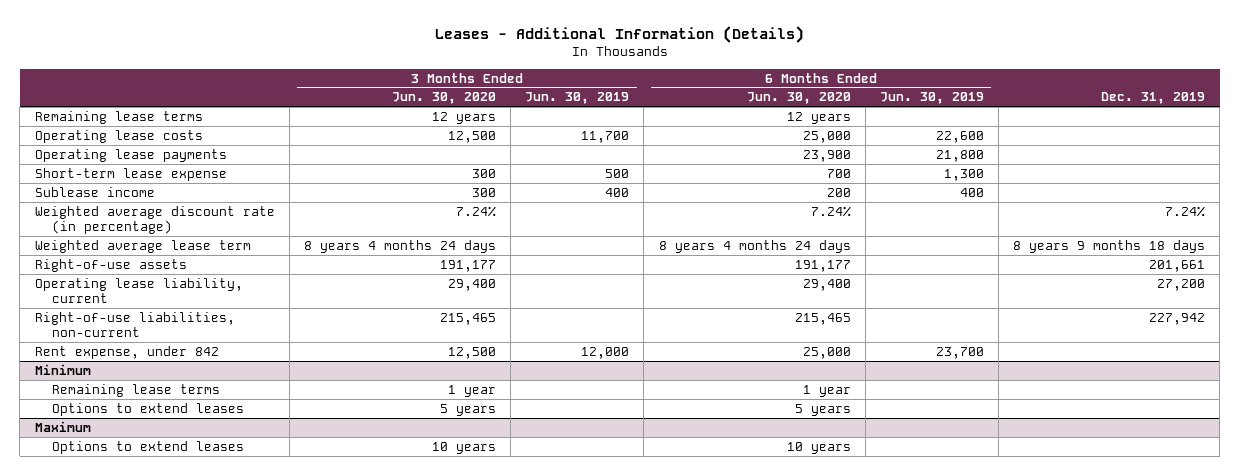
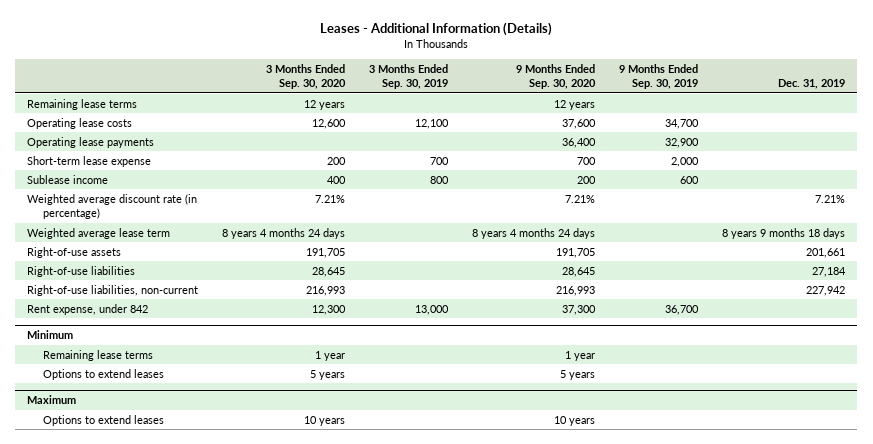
- | 3 Months Ended Jun. 30, 2020 | 3 Months Ended Jun. 30, 2019 | 6 Months Ended Jun. 30, 2020 | 6 Months Ended Jun. 30, 2019 | Dec. 31, 2019
+ | 3 Months Ended Sep. 30, 2020 | 3 Months Ended Sep. 30, 2019 | 9 Months Ended Sep. 30, 2020 | 9 Months Ended Sep. 30, 2019 | Dec. 31, 2019
- Weighted average discount rate (in percentage) | 7.24% | | 7.24% | | 7.24%
+ Weighted average discount rate (in percentage) | 7.21% | | 7.21% | | 7.21%
- Operating lease liability, current | 29,400 | | 29,400 | | 27,200
+ Right-of-use liabilities | 28,645 | | 28,645 | | 27,184

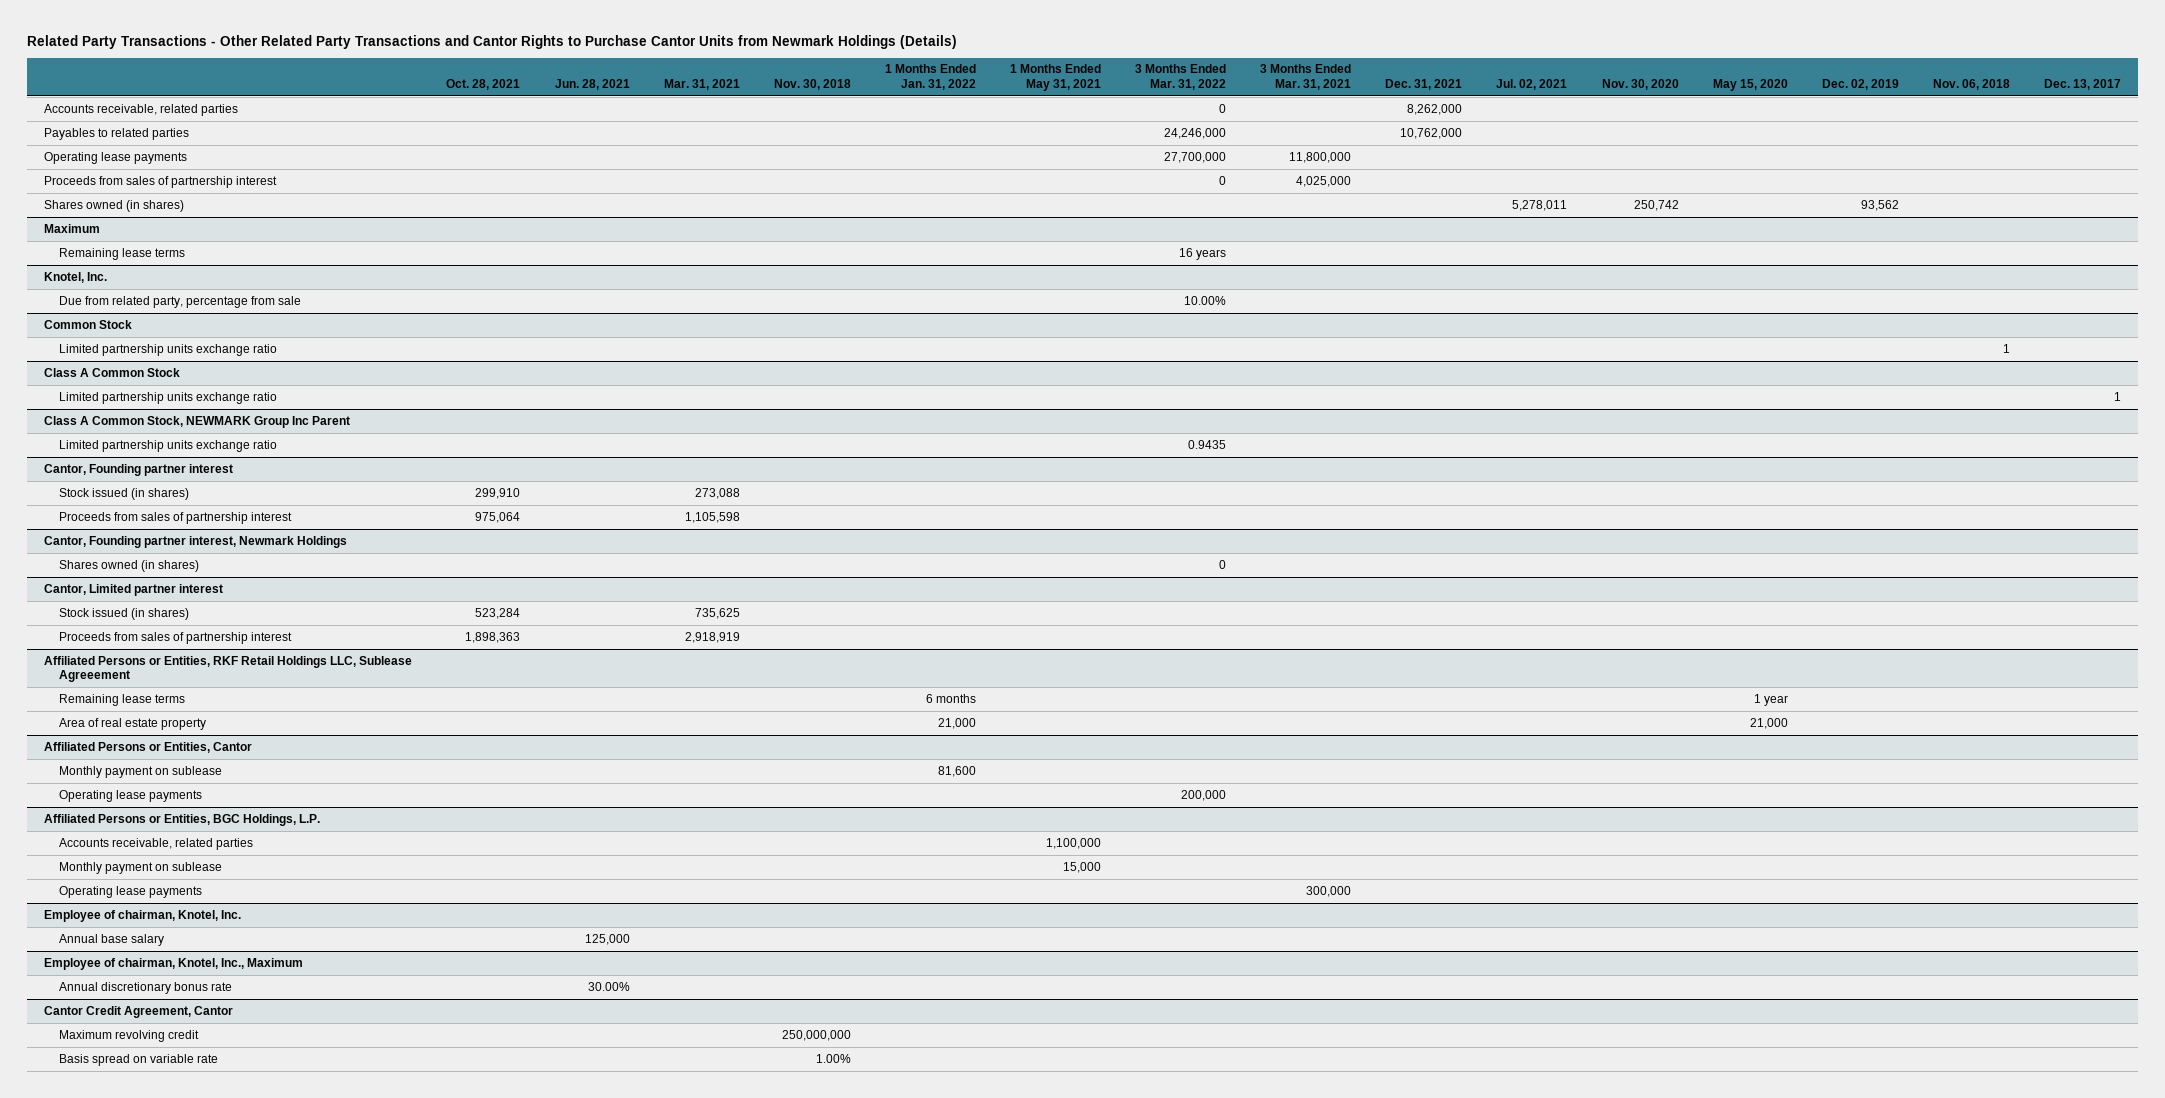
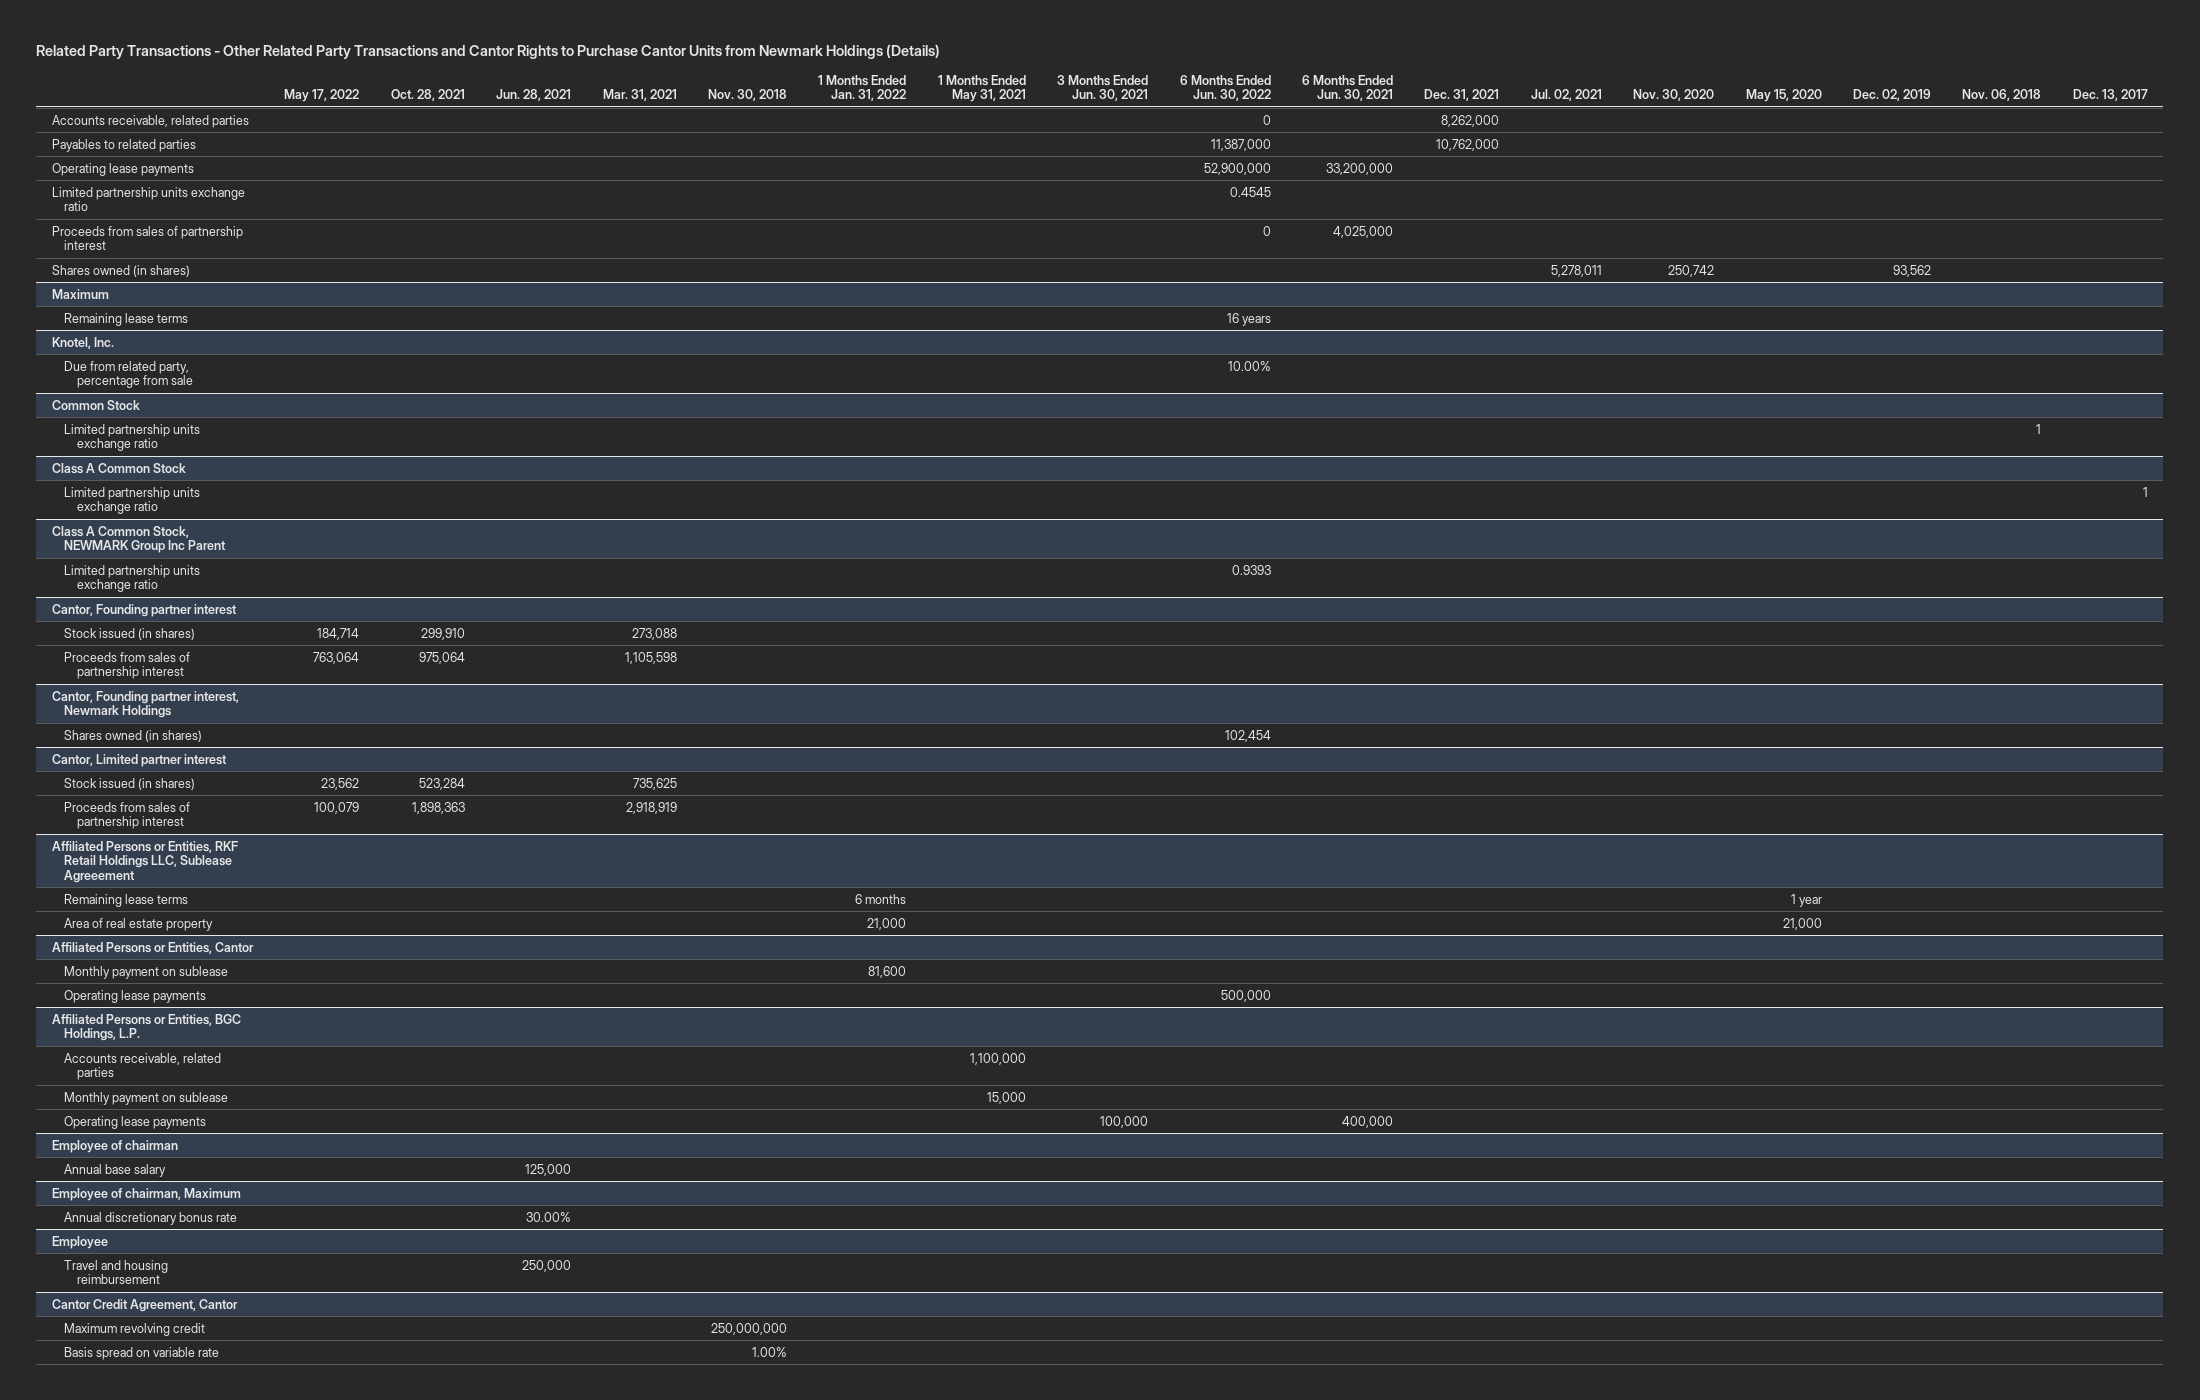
- | Oct. 28, 2021 | Jun. 28, 2021 | Mar. 31, 2021 | Nov. 30, 2018 | 1 Months Ended Jan. 31, 2022 | 1 Months Ended May 31, 2021 | 3 Months Ended Mar. 31, 2022 | 3 Months Ended Mar. 31, 2021 | Dec. 31, 2021 | Jul. 02, 2021 | Nov. 30, 2020 | May 15, 2020 | Dec. 02, 2019 | Nov. 06, 2018 | Dec. 13, 2017
+ | May 17, 2022 | Oct. 28, 2021 | Jun. 28, 2021 | Mar. 31, 2021 | Nov. 30, 2018 | 1 Months Ended Jan. 31, 2022 | 1 Months Ended May 31, 2021 | 3 Months Ended Jun. 30, 2021 | 6 Months Ended Jun. 30, 2022 | 6 Months Ended Jun. 30, 2021 | Dec. 31, 2021 | Jul. 02, 2021 | Nov. 30, 2020 | May 15, 2020 | Dec. 02, 2019 | Nov. 06, 2018 | Dec. 13, 2017
+ Limited partnership units exchange ratio | | | | | | | | | 0.4545 | | | | | | | |
- Employee of chairman, Knotel, Inc.
+ Employee of chairman
- Employee of chairman, Knotel, Inc., Maximum
+ Employee of chairman, Maximum
+ Employee
+ Travel and housing reimbursement | | | 250,000 | | | | | | | | | | | | | |

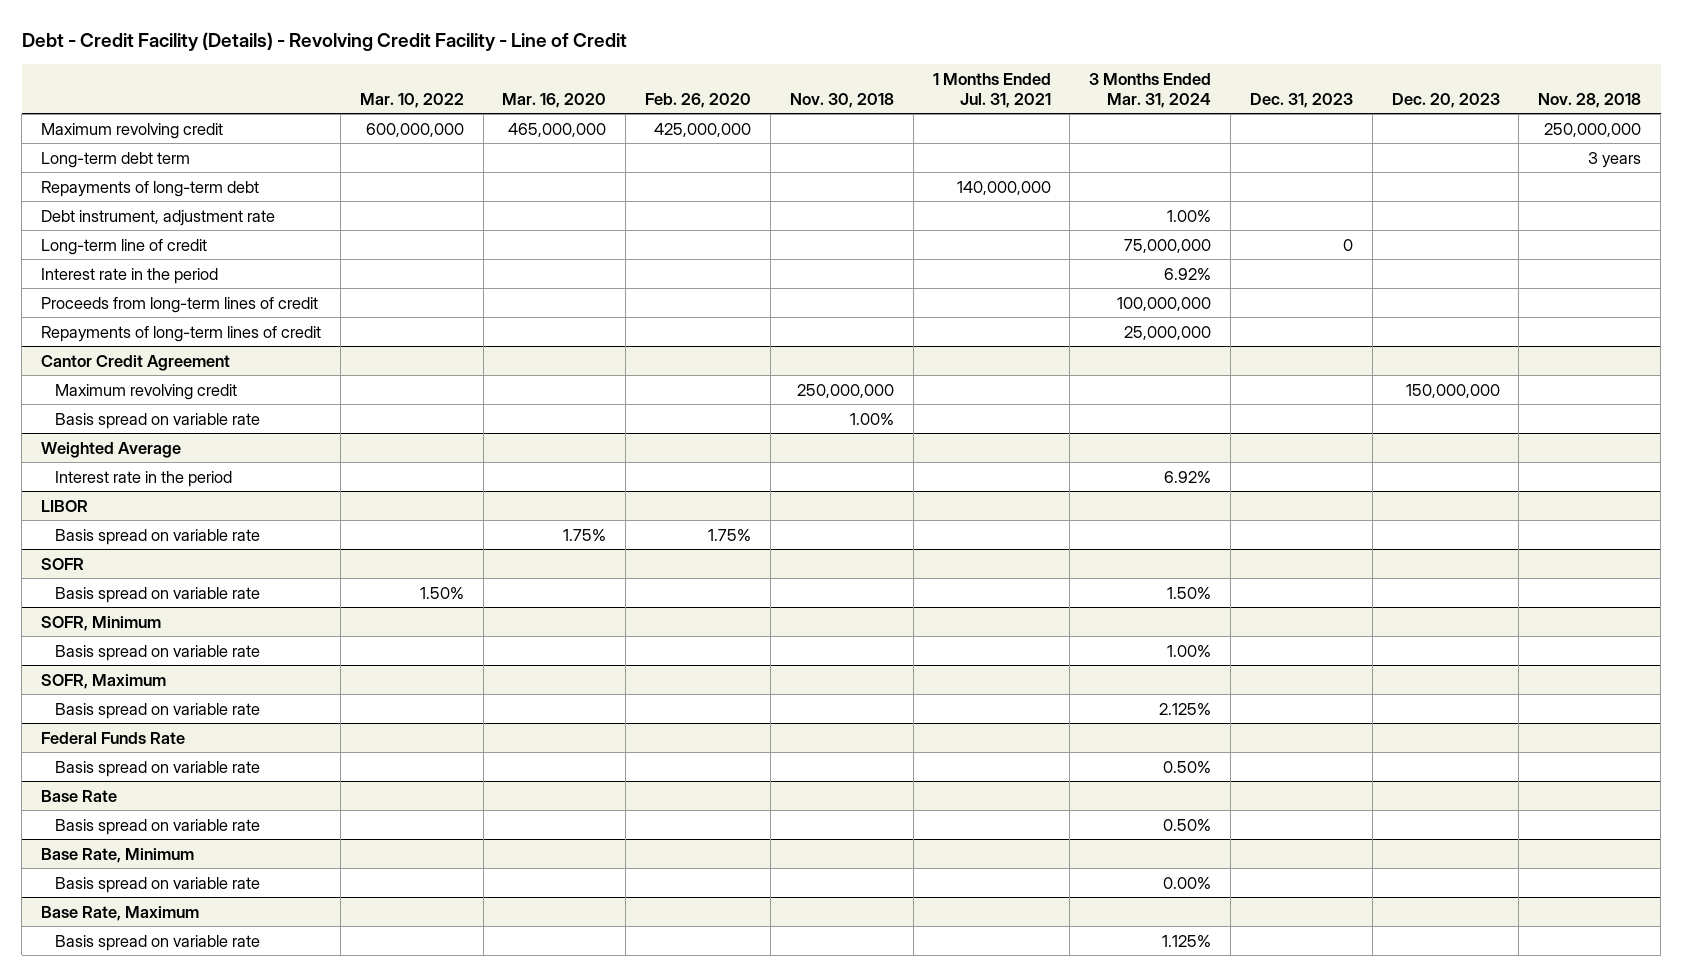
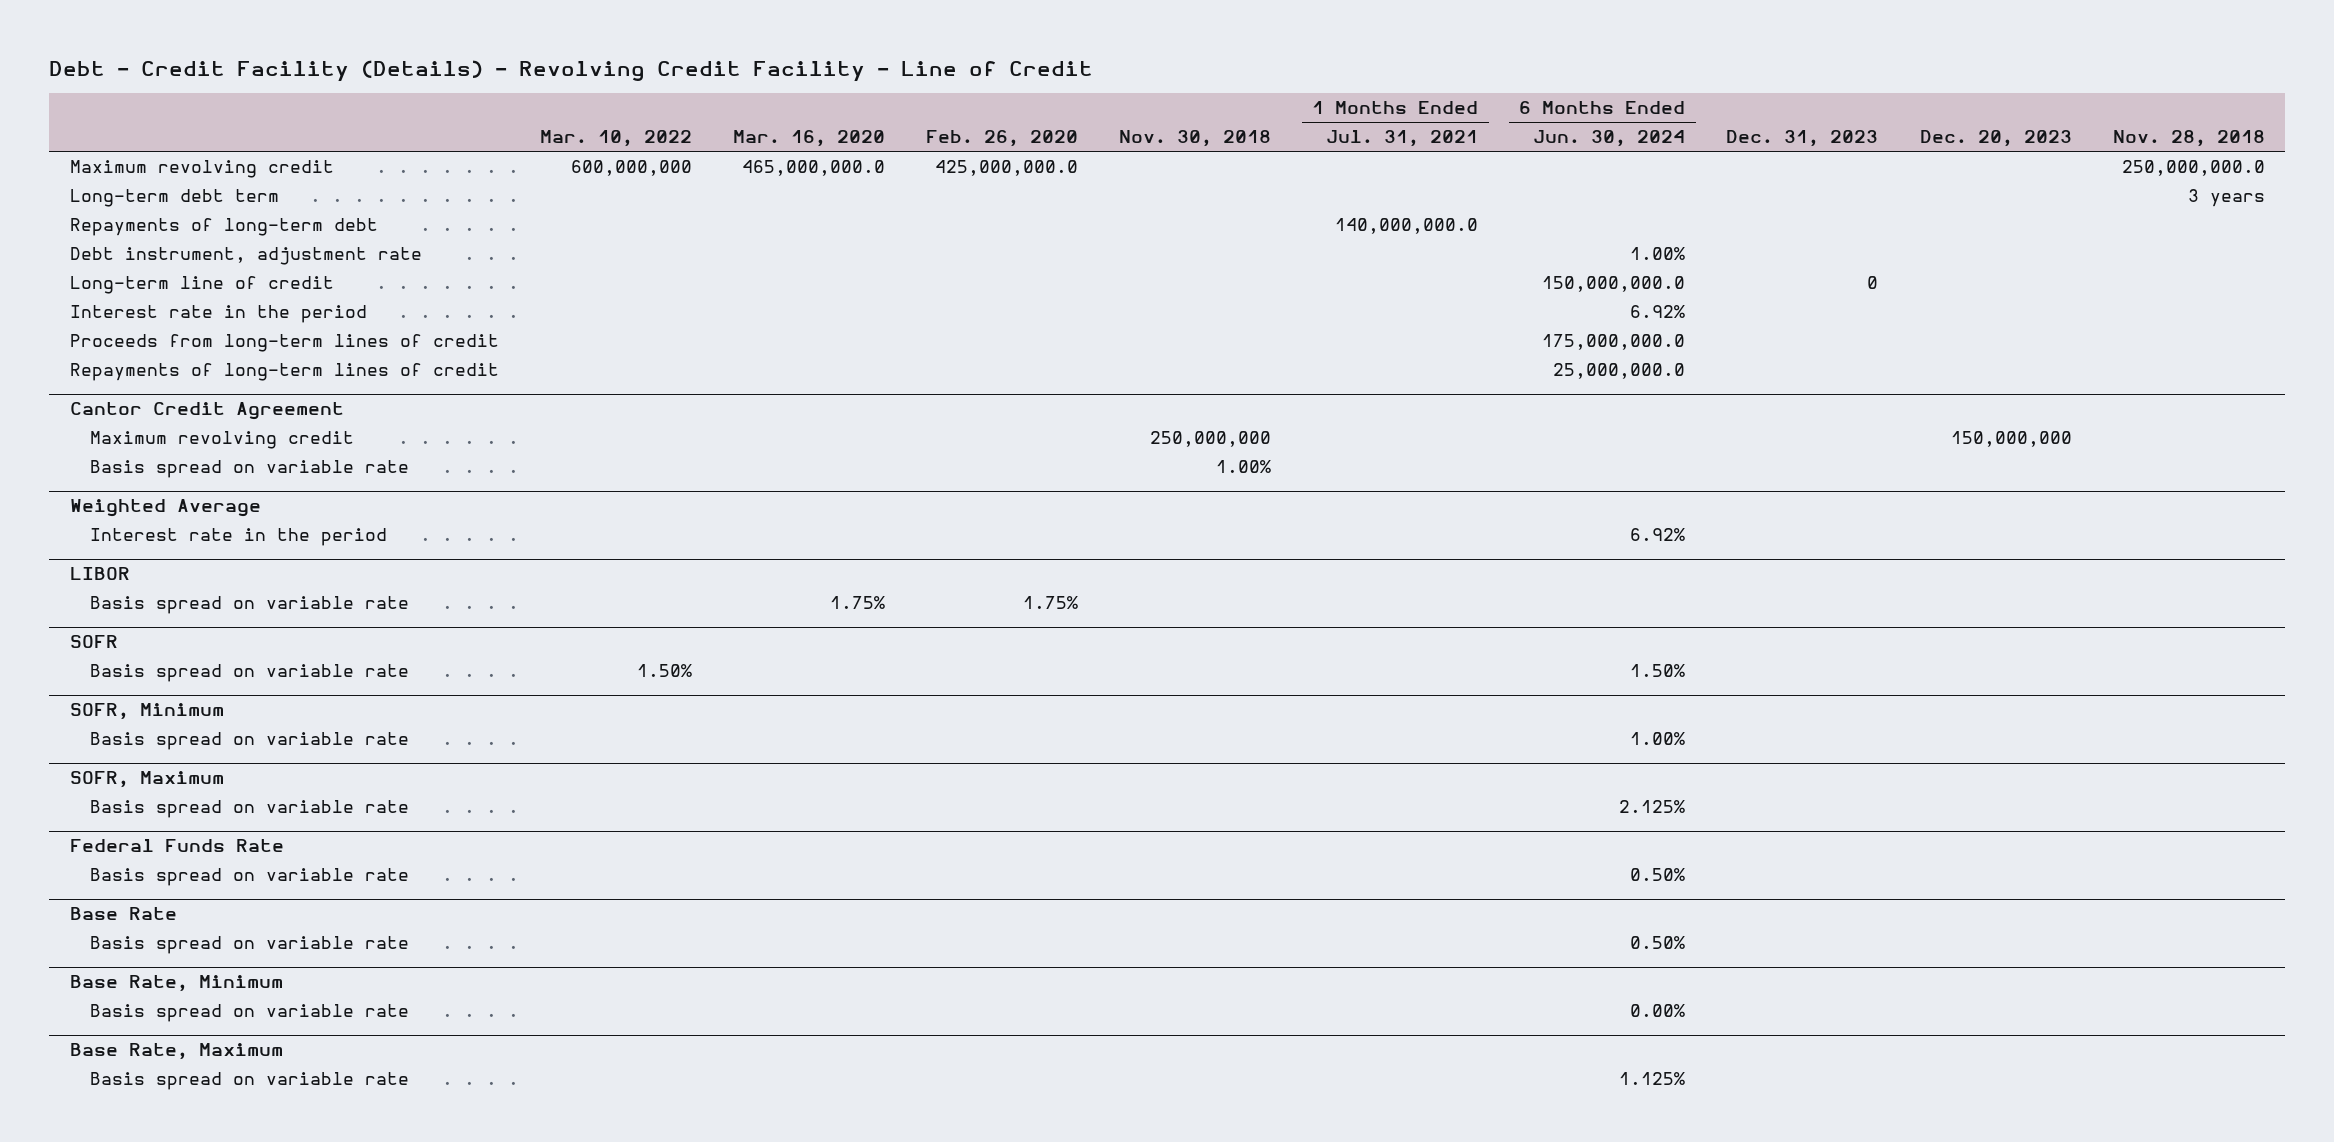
- | Mar. 10, 2022 | Mar. 16, 2020 | Feb. 26, 2020 | Nov. 30, 2018 | 1 Months Ended Jul. 31, 2021 | 3 Months Ended Mar. 31, 2024 | Dec. 31, 2023 | Dec. 20, 2023 | Nov. 28, 2018
+ | Mar. 10, 2022 | Mar. 16, 2020 | Feb. 26, 2020 | Nov. 30, 2018 | 1 Months Ended Jul. 31, 2021 | 6 Months Ended Jun. 30, 2024 | Dec. 31, 2023 | Dec. 20, 2023 | Nov. 28, 2018
- Maximum revolving credit | 600,000,000 | 465,000,000 | 425,000,000 | | | | | | 250,000,000
+ Maximum revolving credit | 600,000,000 | 465,000,000.0 | 425,000,000.0 | | | | | | 250,000,000.0
- Repayments of long-term debt | | | | | 140,000,000 | | | |
+ Repayments of long-term debt | | | | | 140,000,000.0 | | | |

